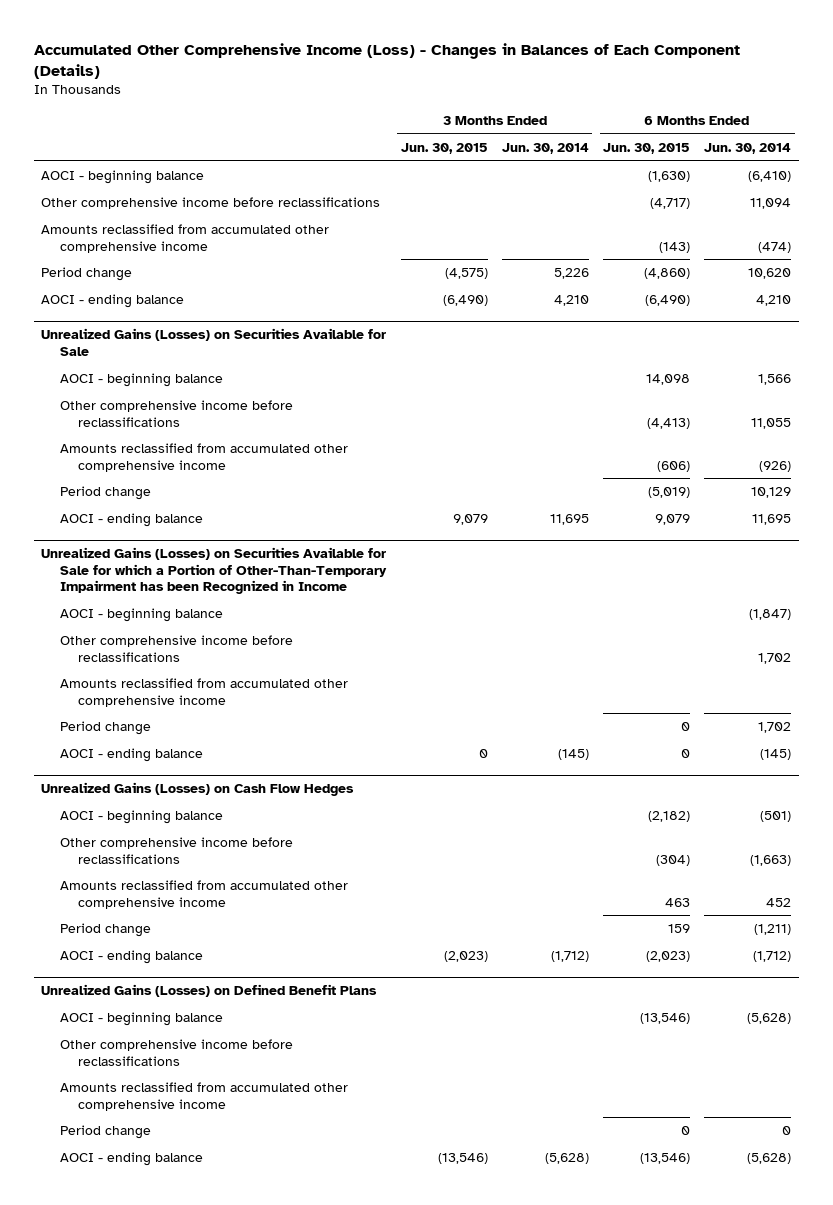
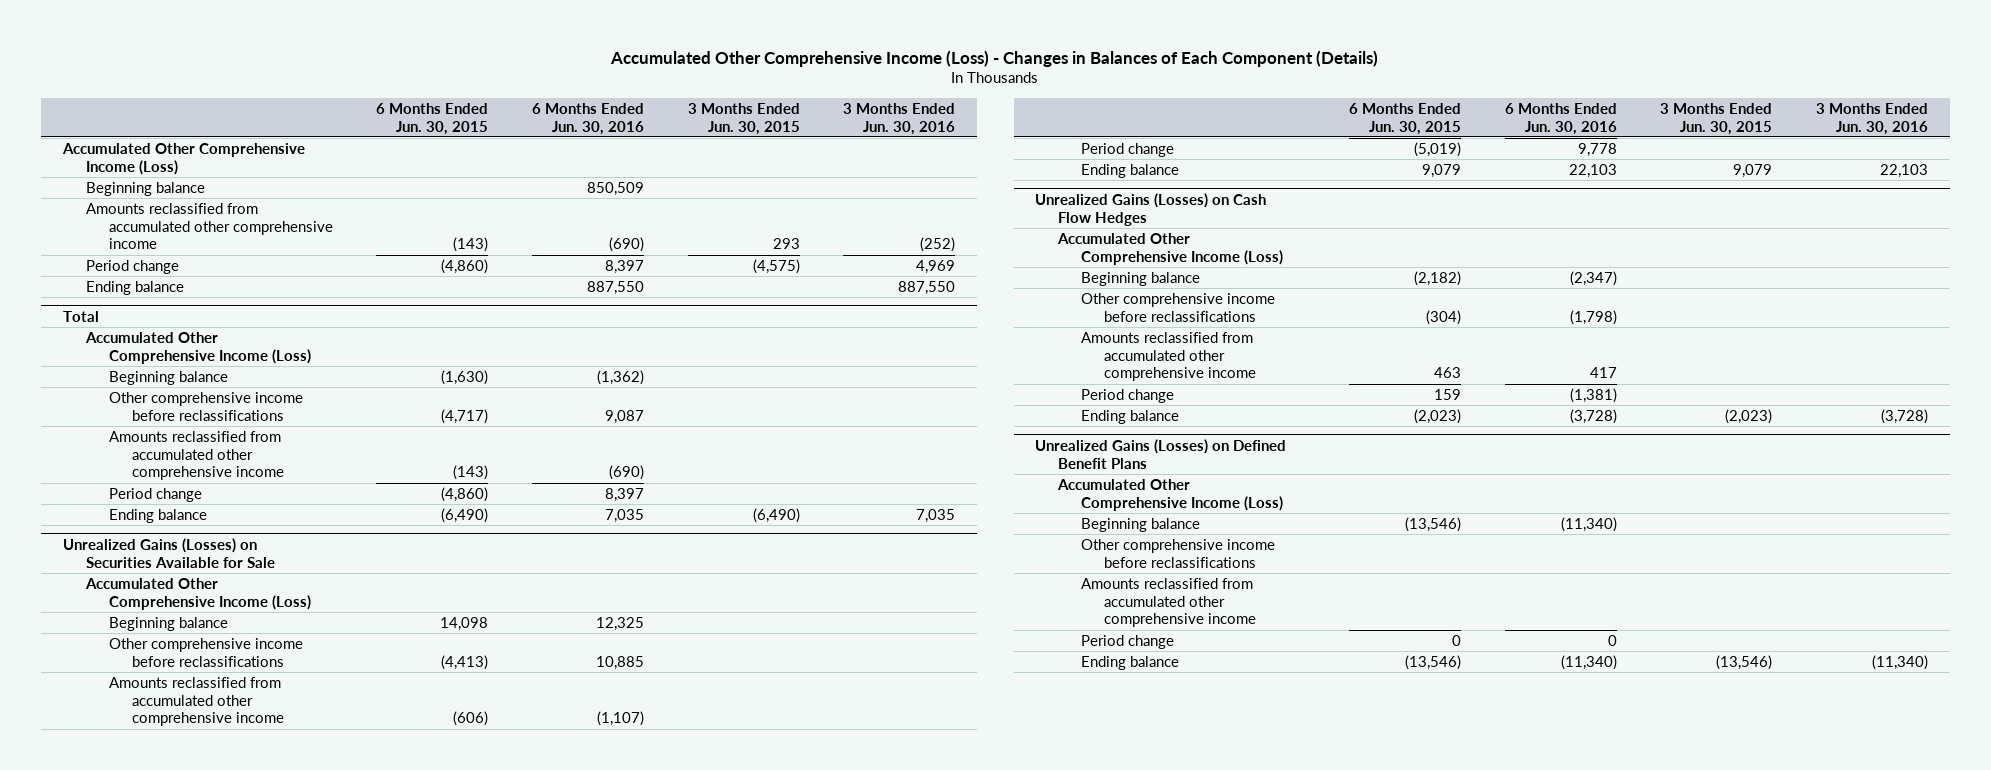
- | 3 Months Ended Jun. 30, 2015 | 3 Months Ended Jun. 30, 2014 | 6 Months Ended Jun. 30, 2015 | 6 Months Ended Jun. 30, 2014
+ | 6 Months Ended Jun. 30, 2015 | 6 Months Ended Jun. 30, 2016 | 3 Months Ended Jun. 30, 2015 | 3 Months Ended Jun. 30, 2016
- AOCI - beginning balance | | | (1,630) | (6,410)
+ Accumulated Other Comprehensive Income (Loss)
+ Beginning balance | | 850,509 | |
+ Amounts reclassified from accumulated other comprehensive income | (143) | (690) | 293 | (252)
moved up: Period change | (4,860) | 8,397 | (4,575) | 4,969
+ Ending balance | | 887,550 | | 887,550
+ Total
+ Accumulated Other Comprehensive Income (Loss)
+ Beginning balance | (1,630) | (1,362) | |
- AOCI - ending balance | (6,490) | 4,210 | (6,490) | 4,210
+ Period change | (4,860) | 8,397 | |
+ Ending balance | (6,490) | 7,035 | (6,490) | 7,035
@ Unrealized Gains (Losses) on Securities Available for Sale
- AOCI - beginning balance | | | 14,098 | 1,566
+ Accumulated Other Comprehensive Income (Loss)
+ Beginning balance | 14,098 | 12,325 | |
- AOCI - ending balance | 9,079 | 11,695 | 9,079 | 11,695
- Unrealized Gains (Losses) on Securities Available for Sale for which a Portion of Other-Than-Temporary Impairment has been Recognized in Income
- AOCI - beginning balance | | | | (1,847)
- Other comprehensive income before reclassifications | | | | 1,702
- Amounts reclassified from accumulated other comprehensive income
- Period change | | | 0 | 1,702
- AOCI - ending balance | 0 | (145) | 0 | (145)
@ Unrealized Gains (Losses) on Securities Available for Sale
+ Ending balance | 9,079 | 22,103 | 9,079 | 22,103
@ Unrealized Gains (Losses) on Cash Flow Hedges
- AOCI - beginning balance | | | (2,182) | (501)
+ Accumulated Other Comprehensive Income (Loss)
+ Beginning balance | (2,182) | (2,347) | |
- AOCI - ending balance | (2,023) | (1,712) | (2,023) | (1,712)
+ Ending balance | (2,023) | (3,728) | (2,023) | (3,728)
@ Unrealized Gains (Losses) on Defined Benefit Plans
- AOCI - beginning balance | | | (13,546) | (5,628)
+ Accumulated Other Comprehensive Income (Loss)
+ Beginning balance | (13,546) | (11,340) | |
- AOCI - ending balance | (13,546) | (5,628) | (13,546) | (5,628)
+ Ending balance | (13,546) | (11,340) | (13,546) | (11,340)

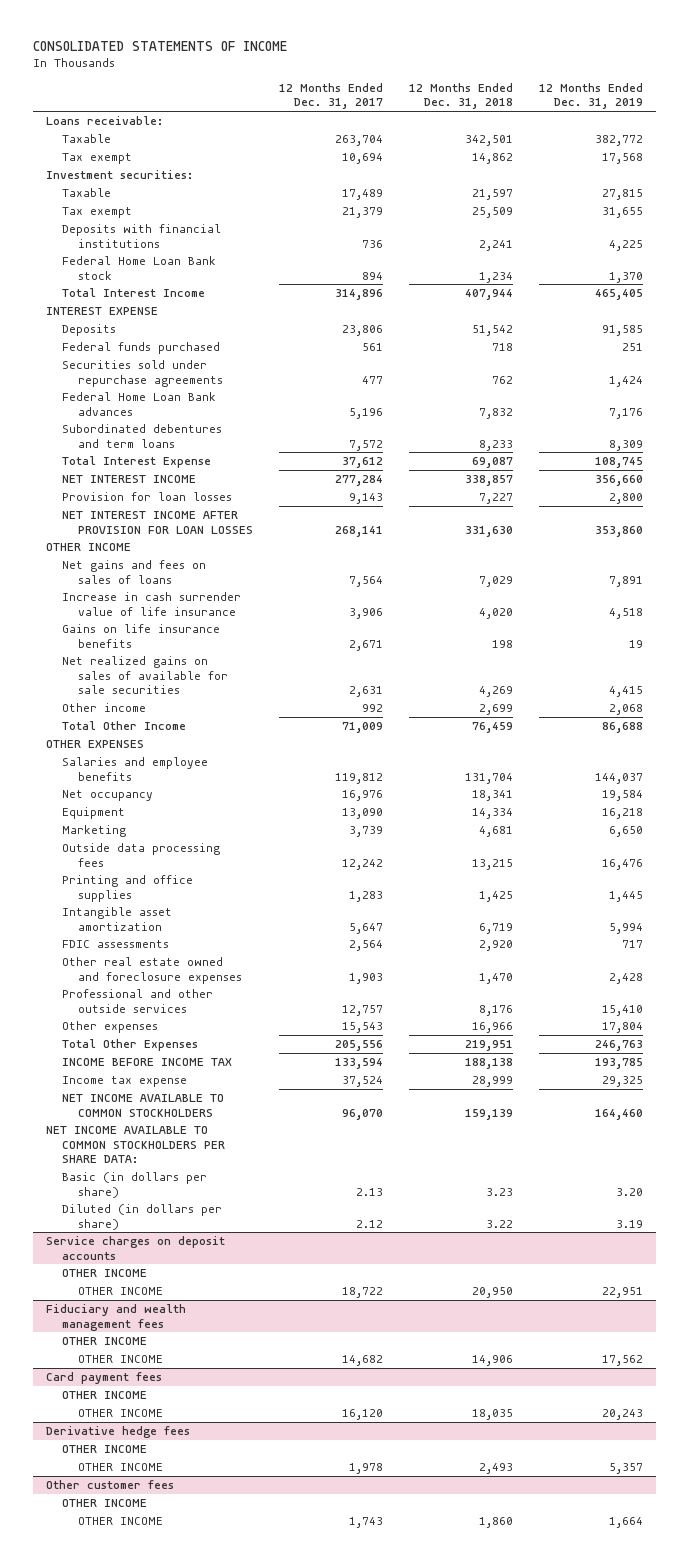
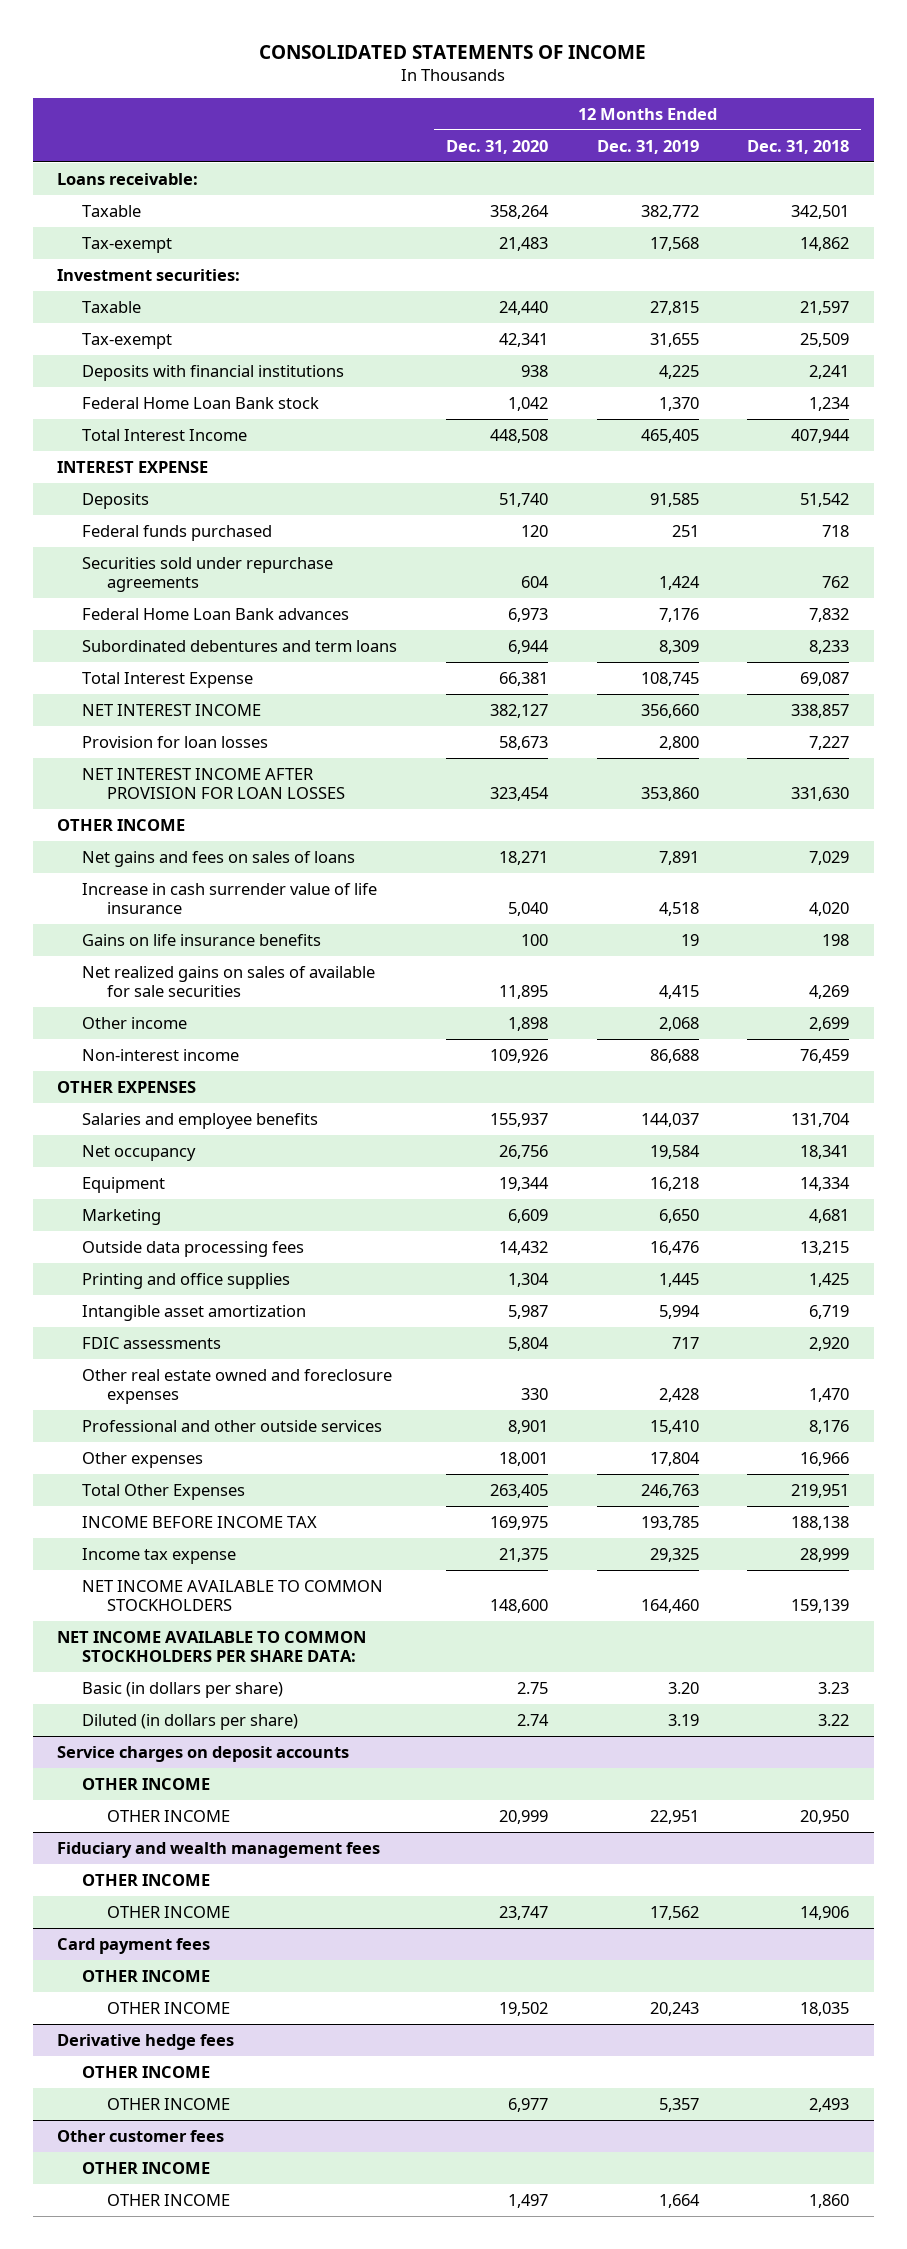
- | 12 Months Ended Dec. 31, 2017 | 12 Months Ended Dec. 31, 2018 | 12 Months Ended Dec. 31, 2019
+ | 12 Months Ended Dec. 31, 2020 | 12 Months Ended Dec. 31, 2019 | 12 Months Ended Dec. 31, 2018
- Tax exempt | 10,694 | 14,862 | 17,568
+ Tax-exempt | 21,483 | 17,568 | 14,862
- Tax exempt | 21,379 | 25,509 | 31,655
+ Tax-exempt | 42,341 | 31,655 | 25,509
- Total Other Income | 71,009 | 76,459 | 86,688
+ Non-interest income | 109,926 | 86,688 | 76,459

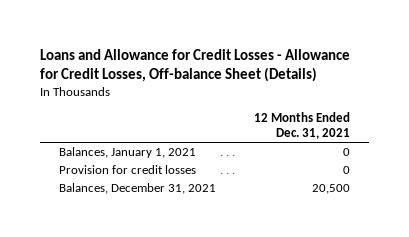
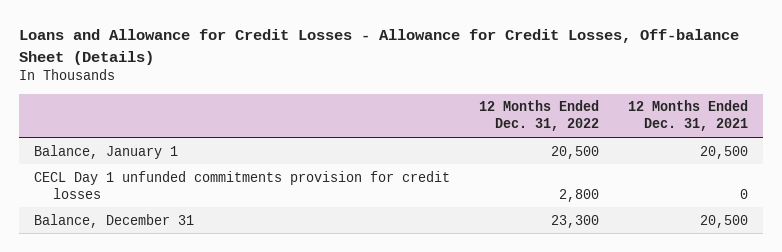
- | 12 Months Ended Dec. 31, 2021
+ | 12 Months Ended Dec. 31, 2022 | 12 Months Ended Dec. 31, 2021
- Balances, January 1, 2021 | 0
- Provision for credit losses | 0
- Balances, December 31, 2021 | 20,500
+ Balance, January 1 | 20,500 | 20,500
+ CECL Day 1 unfunded commitments provision for credit losses | 2,800 | 0
+ Balance, December 31 | 23,300 | 20,500

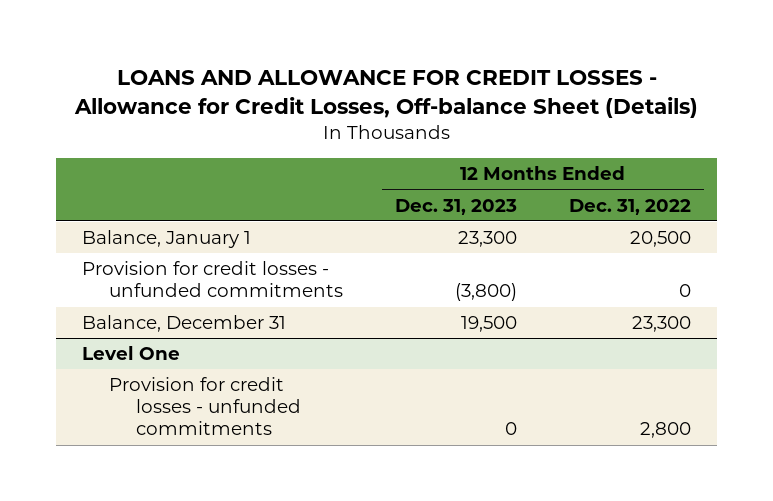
- Loans and Allowance for Credit Losses - Allowance for Credit Losses, Off-balance Sheet (Details)
+ LOANS AND ALLOWANCE FOR CREDIT LOSSES - Allowance for Credit Losses, Off-balance Sheet (Details)
- | 12 Months Ended Dec. 31, 2022 | 12 Months Ended Dec. 31, 2021
+ | 12 Months Ended Dec. 31, 2023 | 12 Months Ended Dec. 31, 2022
- CECL Day 1 unfunded commitments provision for credit losses | 2,800 | 0
+ Provision for credit losses - unfunded commitments | (3,800) | 0
+ Level One
+ Provision for credit losses - unfunded commitments | 0 | 2,800

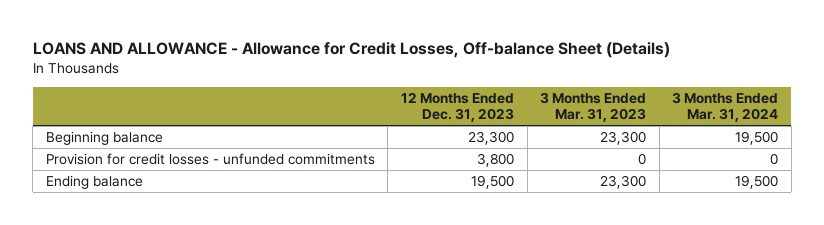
- LOANS AND ALLOWANCE FOR CREDIT LOSSES - Allowance for Credit Losses, Off-balance Sheet (Details)
+ LOANS AND ALLOWANCE - Allowance for Credit Losses, Off-balance Sheet (Details)
- | 12 Months Ended Dec. 31, 2023 | 12 Months Ended Dec. 31, 2022
+ | 12 Months Ended Dec. 31, 2023 | 3 Months Ended Mar. 31, 2023 | 3 Months Ended Mar. 31, 2024
- Balance, January 1 | 23,300 | 20,500
- Provision for credit losses - unfunded commitments | (3,800) | 0
- Balance, December 31 | 19,500 | 23,300
- Level One
- Provision for credit losses - unfunded commitments | 0 | 2,800
+ Beginning balance | 23,300 | 23,300 | 19,500
+ Provision for credit losses - unfunded commitments | 3,800 | 0 | 0
+ Ending balance | 19,500 | 23,300 | 19,500

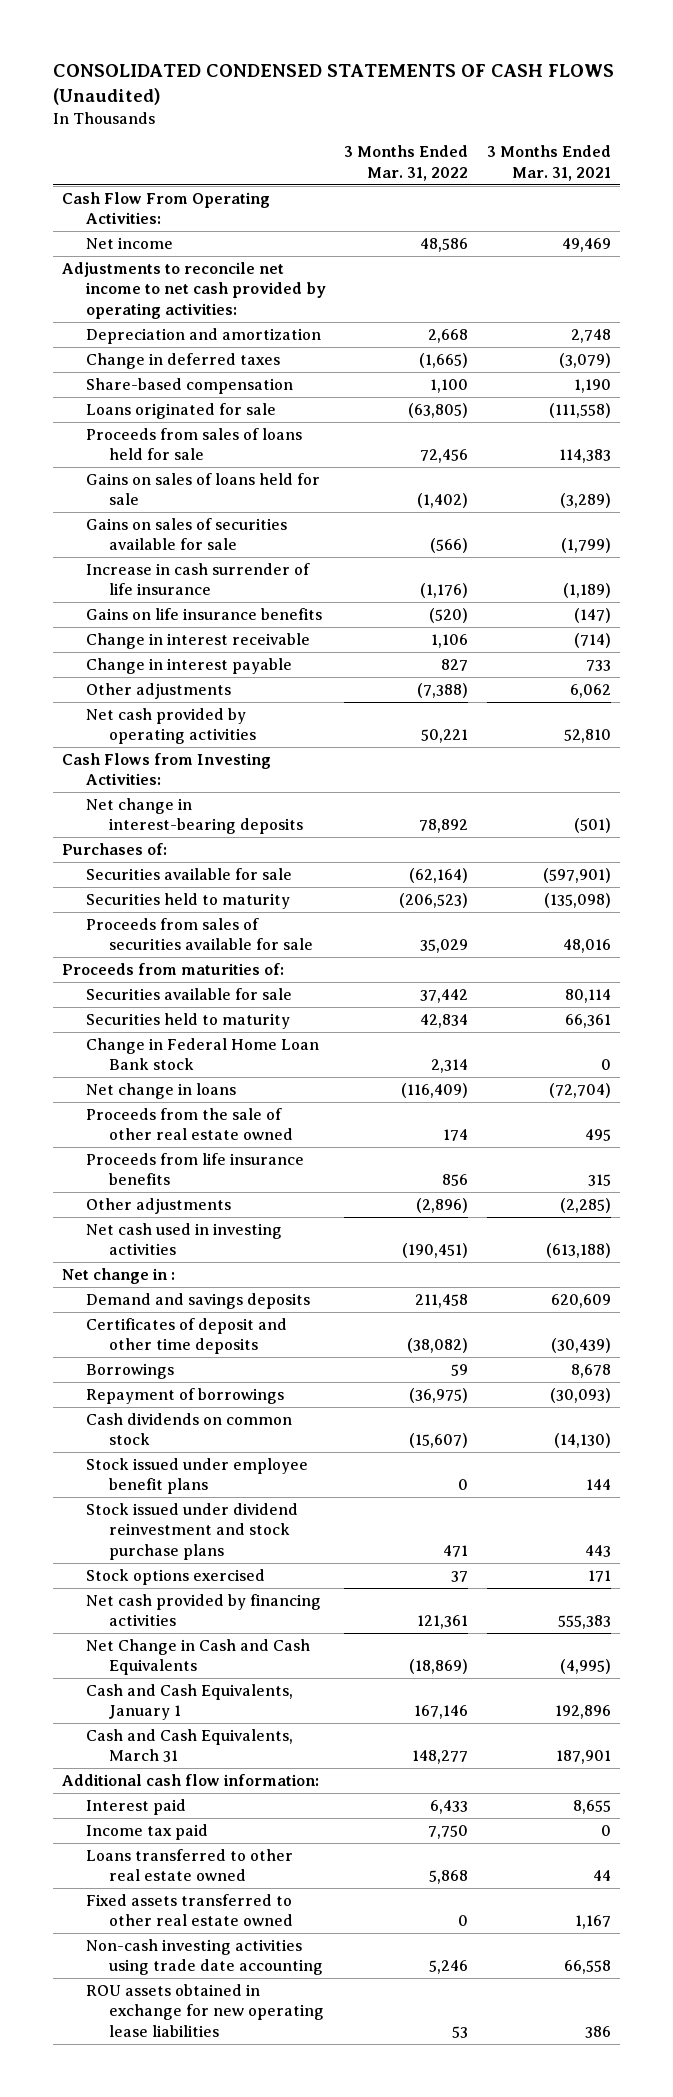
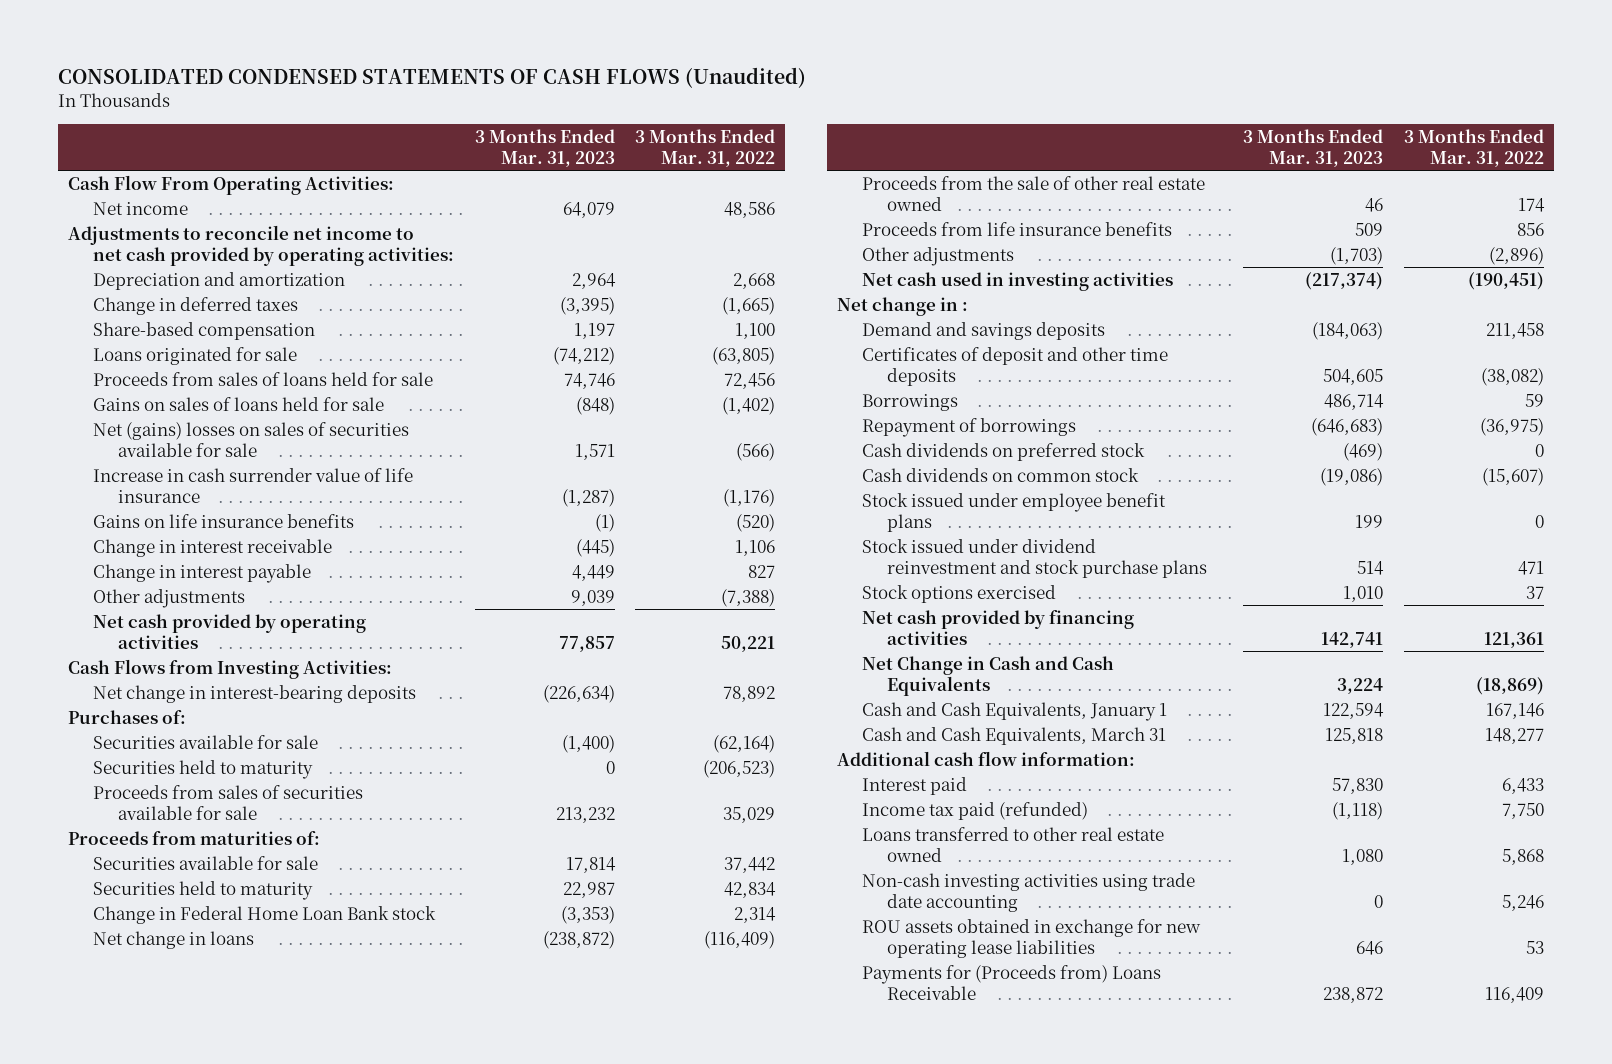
- | 3 Months Ended Mar. 31, 2022 | 3 Months Ended Mar. 31, 2021
+ | 3 Months Ended Mar. 31, 2023 | 3 Months Ended Mar. 31, 2022
- Gains on sales of securities available for sale | (566) | (1,799)
- Increase in cash surrender of life insurance | (1,176) | (1,189)
+ Net (gains) losses on sales of securities available for sale | 1,571 | (566)
+ Increase in cash surrender value of life insurance | (1,287) | (1,176)
+ Cash dividends on preferred stock | (469) | 0
- Income tax paid | 7,750 | 0
+ Income tax paid (refunded) | (1,118) | 7,750
- Fixed assets transferred to other real estate owned | 0 | 1,167
+ Payments for (Proceeds from) Loans Receivable | 238,872 | 116,409

